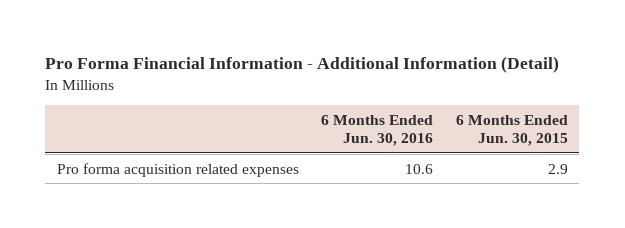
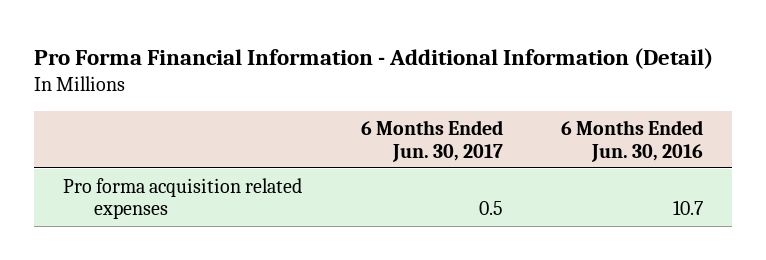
- | 6 Months Ended Jun. 30, 2016 | 6 Months Ended Jun. 30, 2015
+ | 6 Months Ended Jun. 30, 2017 | 6 Months Ended Jun. 30, 2016
- Pro forma acquisition related expenses | 10.6 | 2.9
+ Pro forma acquisition related expenses | 0.5 | 10.7

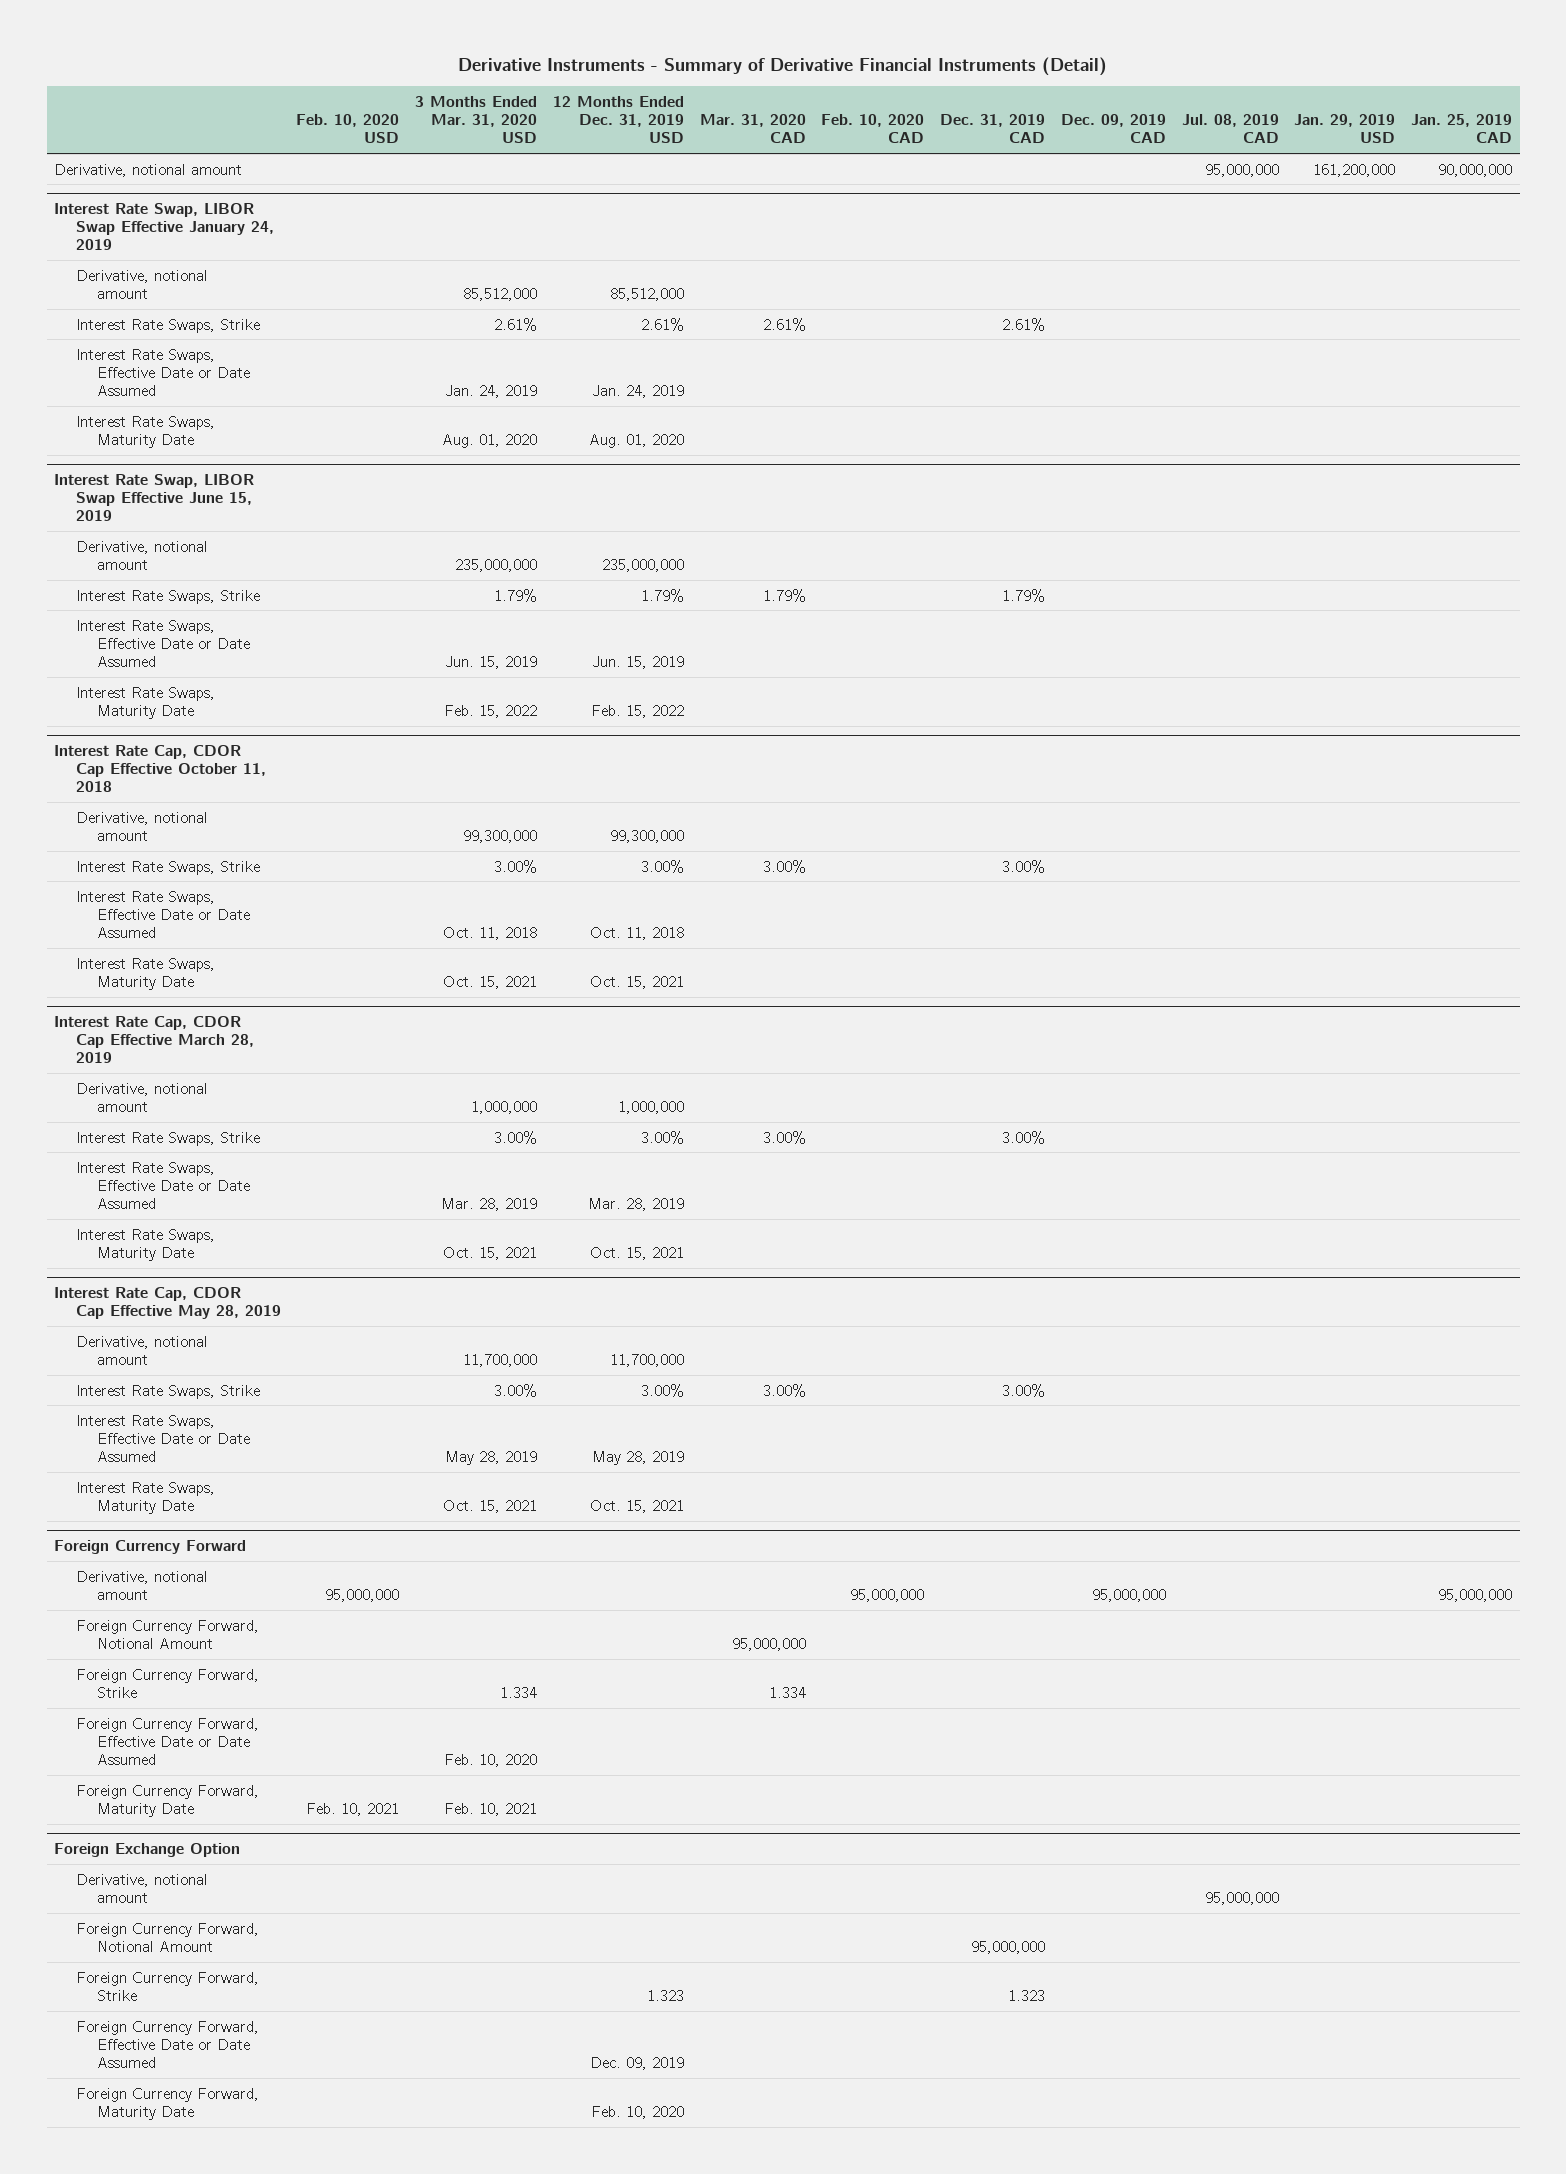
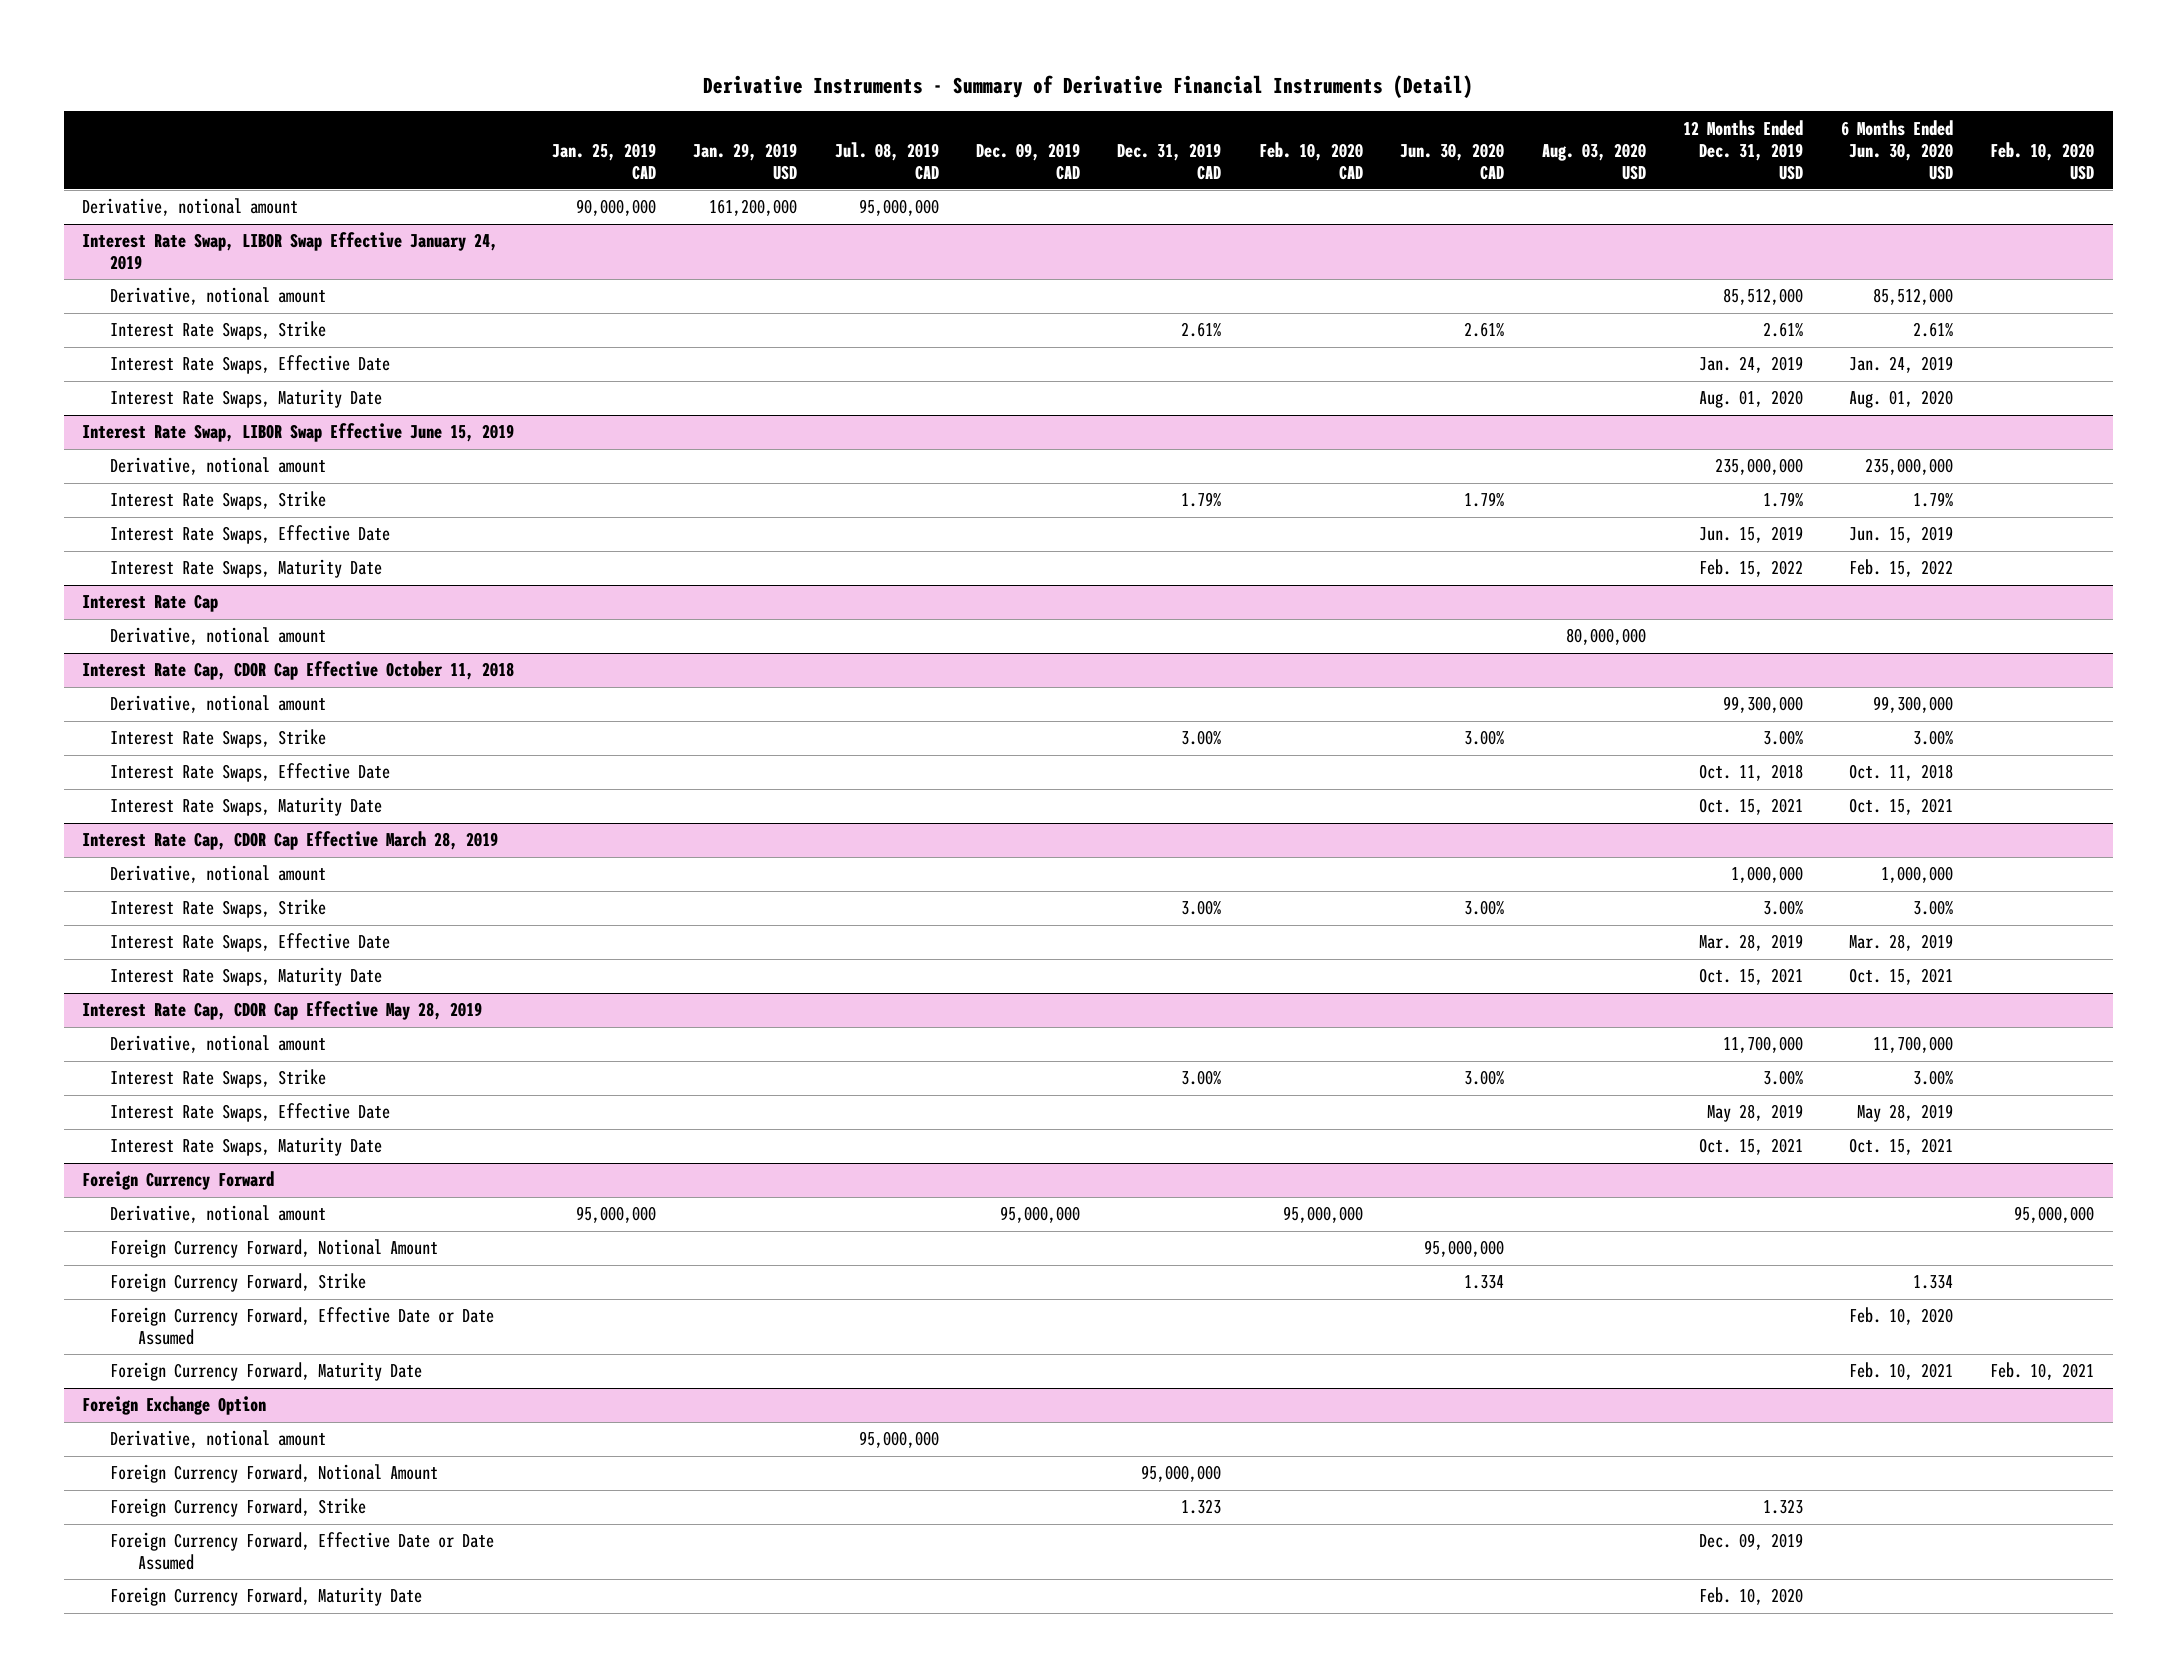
- | Feb. 10, 2020 USD | 3 Months Ended Mar. 31, 2020 USD | 12 Months Ended Dec. 31, 2019 USD | Mar. 31, 2020 CAD | Feb. 10, 2020 CAD | Dec. 31, 2019 CAD | Dec. 09, 2019 CAD | Jul. 08, 2019 CAD | Jan. 29, 2019 USD | Jan. 25, 2019 CAD
+ | Jan. 25, 2019 CAD | Jan. 29, 2019 USD | Jul. 08, 2019 CAD | Dec. 09, 2019 CAD | Dec. 31, 2019 CAD | Feb. 10, 2020 CAD | Jun. 30, 2020 CAD | Aug. 03, 2020 USD | 12 Months Ended Dec. 31, 2019 USD | 6 Months Ended Jun. 30, 2020 USD | Feb. 10, 2020 USD
@ Interest Rate Swap, LIBOR Swap Effective January 24, 2019
- Interest Rate Swaps, Effective Date or Date Assumed | | Jan. 24, 2019 | Jan. 24, 2019 | | | | | | |
+ Interest Rate Swaps, Effective Date | | | | | | | | | Jan. 24, 2019 | Jan. 24, 2019 |
@ Interest Rate Swap, LIBOR Swap Effective June 15, 2019
- Interest Rate Swaps, Effective Date or Date Assumed | | Jun. 15, 2019 | Jun. 15, 2019 | | | | | | |
+ Interest Rate Swaps, Effective Date | | | | | | | | | Jun. 15, 2019 | Jun. 15, 2019 |
+ Interest Rate Cap
+ Derivative, notional amount | | | | | | | | 80,000,000 | | |
@ Interest Rate Cap, CDOR Cap Effective October 11, 2018
- Interest Rate Swaps, Effective Date or Date Assumed | | Oct. 11, 2018 | Oct. 11, 2018 | | | | | | |
+ Interest Rate Swaps, Effective Date | | | | | | | | | Oct. 11, 2018 | Oct. 11, 2018 |
@ Interest Rate Cap, CDOR Cap Effective March 28, 2019
- Interest Rate Swaps, Effective Date or Date Assumed | | Mar. 28, 2019 | Mar. 28, 2019 | | | | | | |
+ Interest Rate Swaps, Effective Date | | | | | | | | | Mar. 28, 2019 | Mar. 28, 2019 |
@ Interest Rate Cap, CDOR Cap Effective May 28, 2019
- Interest Rate Swaps, Effective Date or Date Assumed | | May 28, 2019 | May 28, 2019 | | | | | | |
+ Interest Rate Swaps, Effective Date | | | | | | | | | May 28, 2019 | May 28, 2019 |

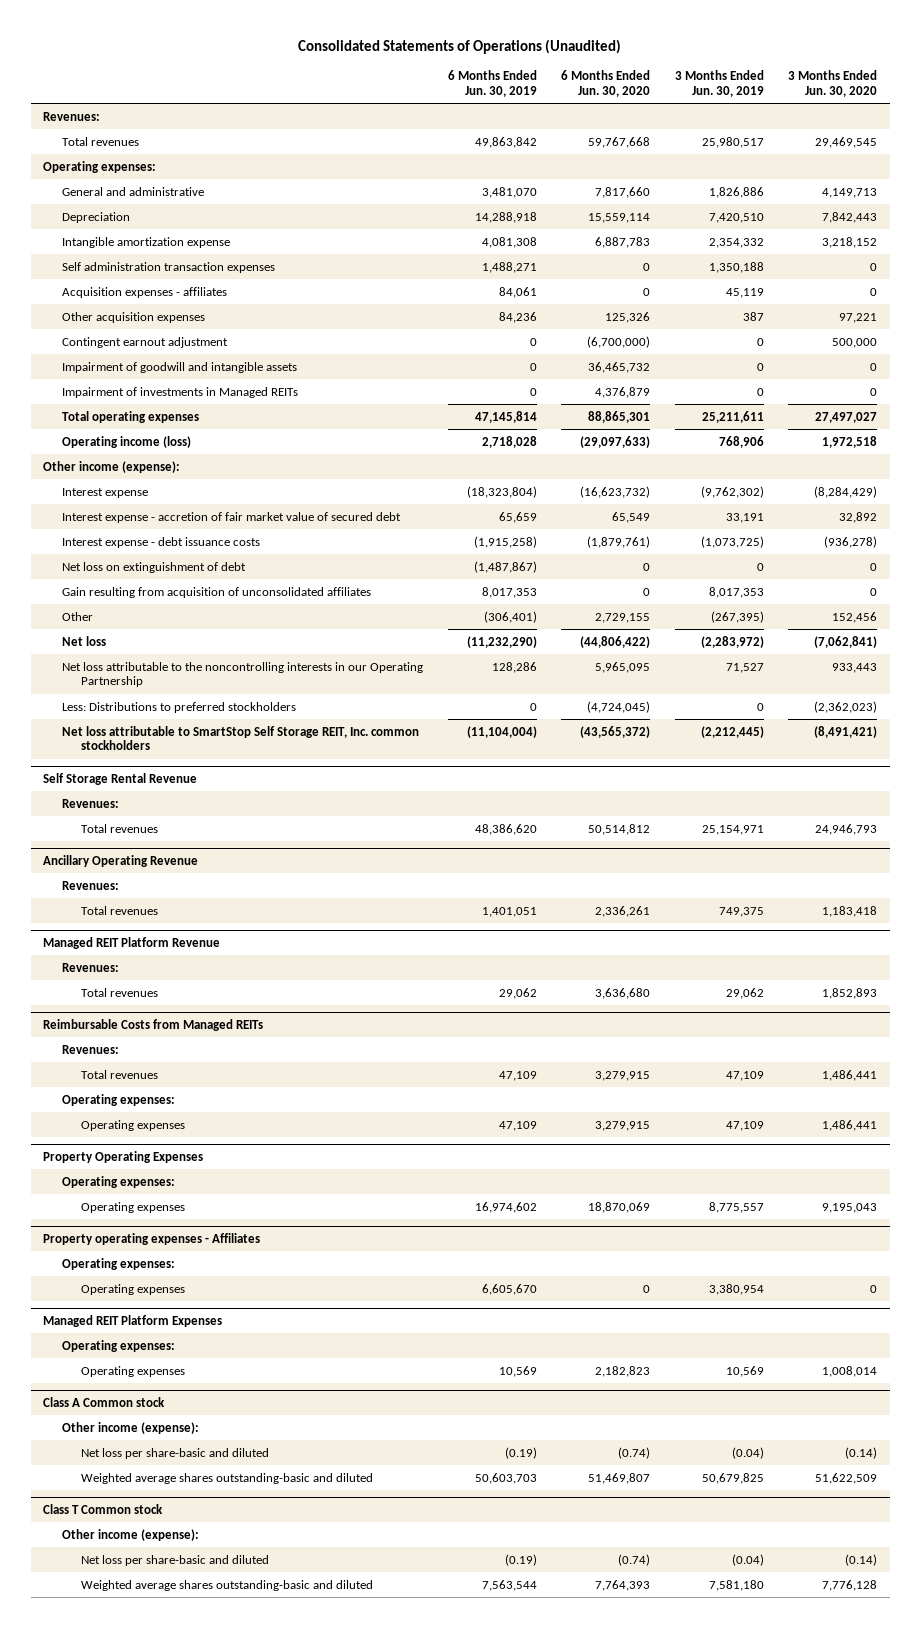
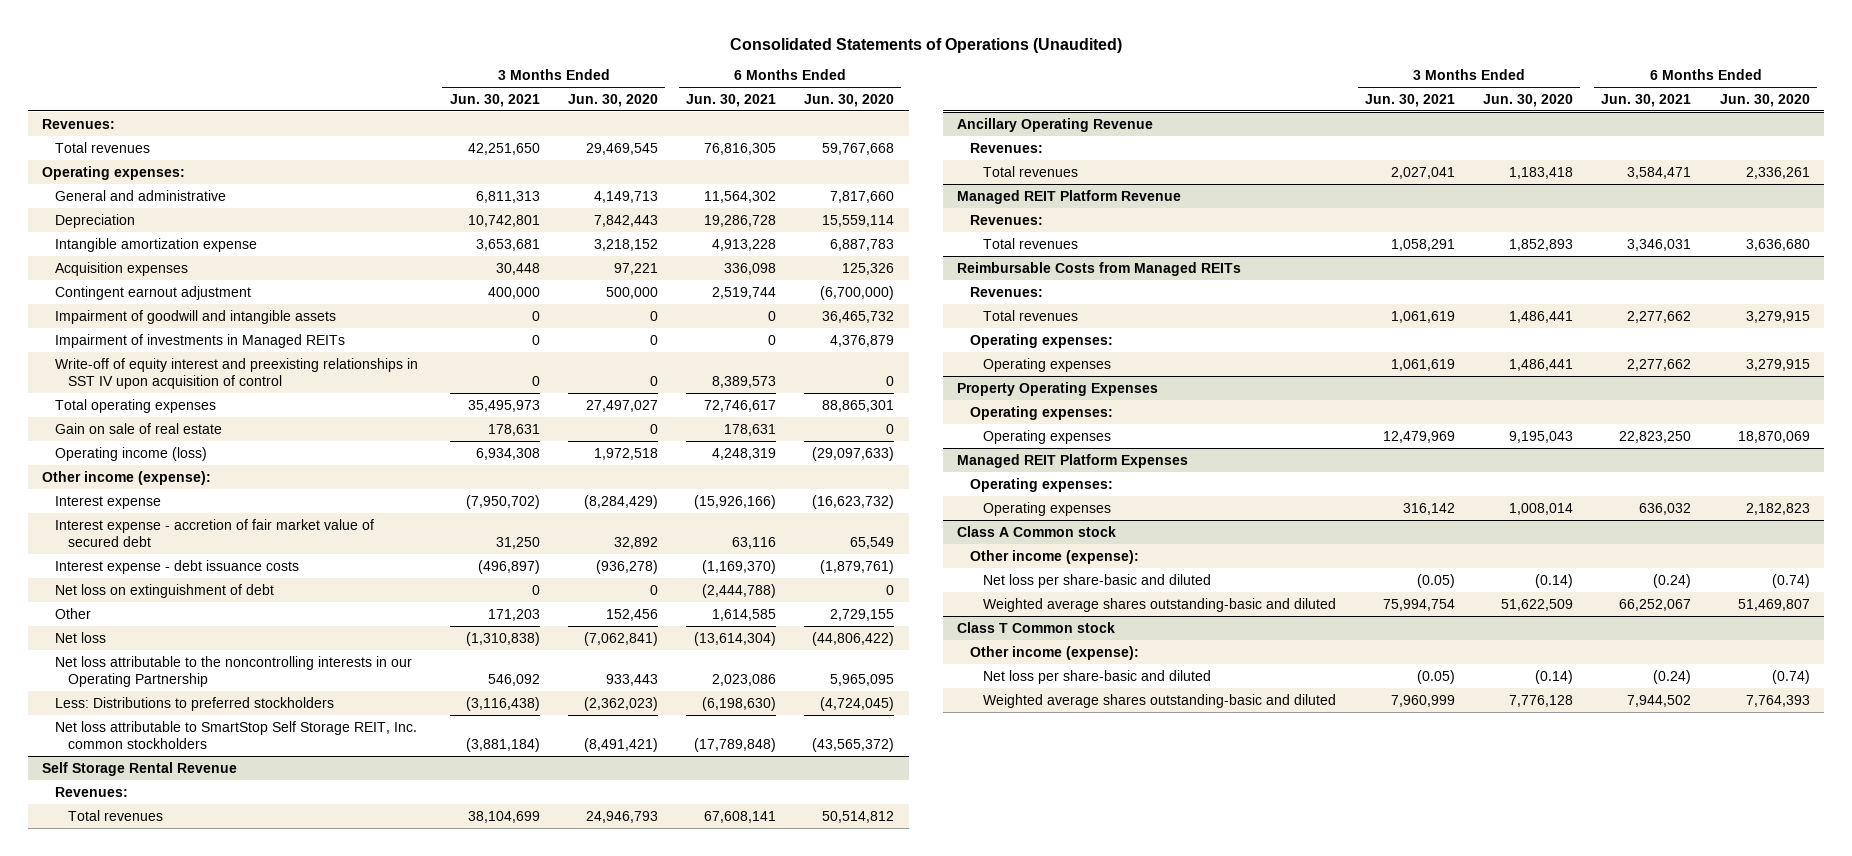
- | 6 Months Ended Jun. 30, 2019 | 6 Months Ended Jun. 30, 2020 | 3 Months Ended Jun. 30, 2019 | 3 Months Ended Jun. 30, 2020
+ | 3 Months Ended Jun. 30, 2021 | 3 Months Ended Jun. 30, 2020 | 6 Months Ended Jun. 30, 2021 | 6 Months Ended Jun. 30, 2020
- Self administration transaction expenses | 1,488,271 | 0 | 1,350,188 | 0
- Acquisition expenses - affiliates | 84,061 | 0 | 45,119 | 0
- Other acquisition expenses | 84,236 | 125,326 | 387 | 97,221
+ Acquisition expenses | 30,448 | 97,221 | 336,098 | 125,326
+ Write-off of equity interest and preexisting relationships in SST IV upon acquisition of control | 0 | 0 | 8,389,573 | 0
+ Gain on sale of real estate | 178,631 | 0 | 178,631 | 0
- Gain resulting from acquisition of unconsolidated affiliates | 8,017,353 | 0 | 8,017,353 | 0
- Property operating expenses - Affiliates
- Operating expenses:
- Operating expenses | 6,605,670 | 0 | 3,380,954 | 0

